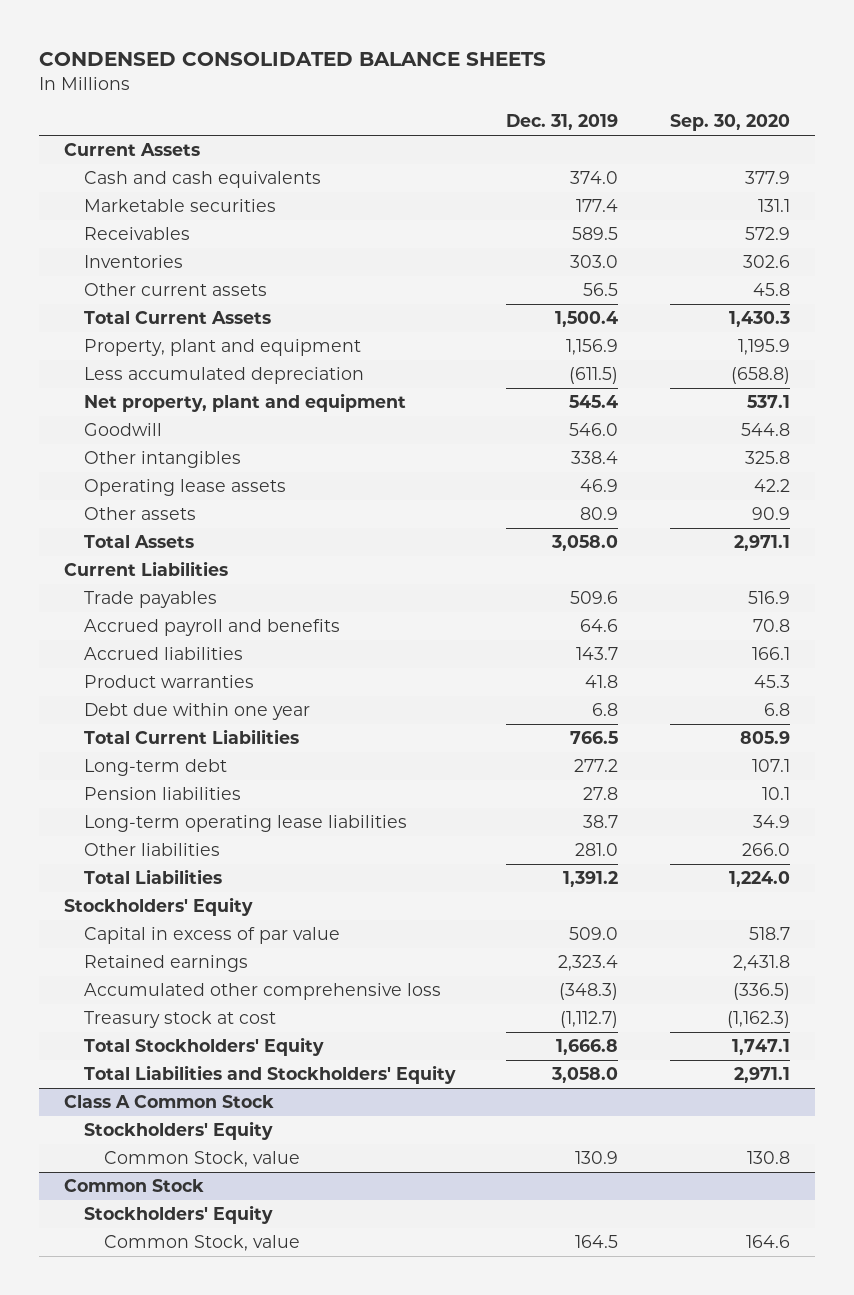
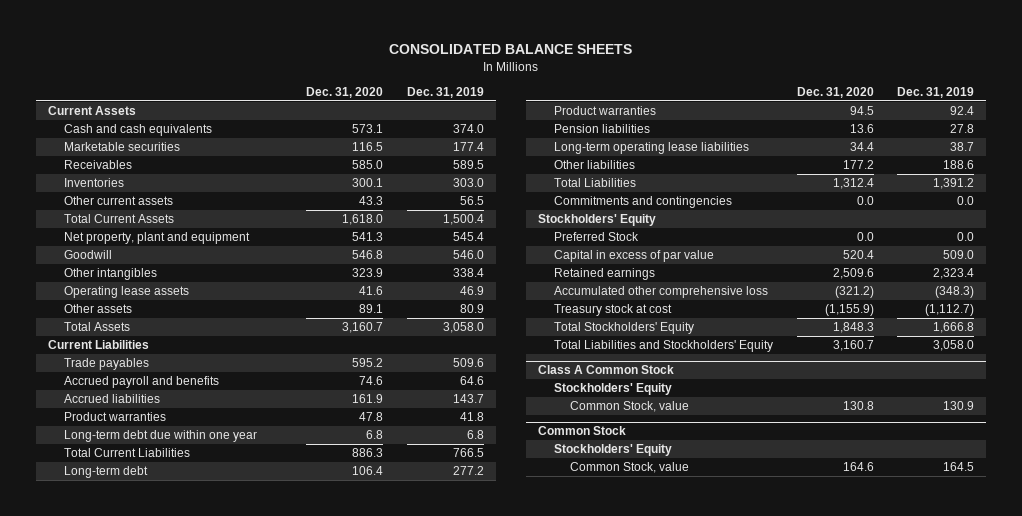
- CONDENSED CONSOLIDATED BALANCE SHEETS
+ CONSOLIDATED BALANCE SHEETS
- | Dec. 31, 2019 | Sep. 30, 2020
+ | Dec. 31, 2020 | Dec. 31, 2019
- Property, plant and equipment | 1,156.9 | 1,195.9
- Less accumulated depreciation | (611.5) | (658.8)
- Debt due within one year | 6.8 | 6.8
+ Long-term debt due within one year | 6.8 | 6.8
+ Product warranties | 94.5 | 92.4
- Other liabilities | 281.0 | 266.0
+ Other liabilities | 177.2 | 188.6
+ Commitments and contingencies | 0.0 | 0.0
+ Preferred Stock | 0.0 | 0.0

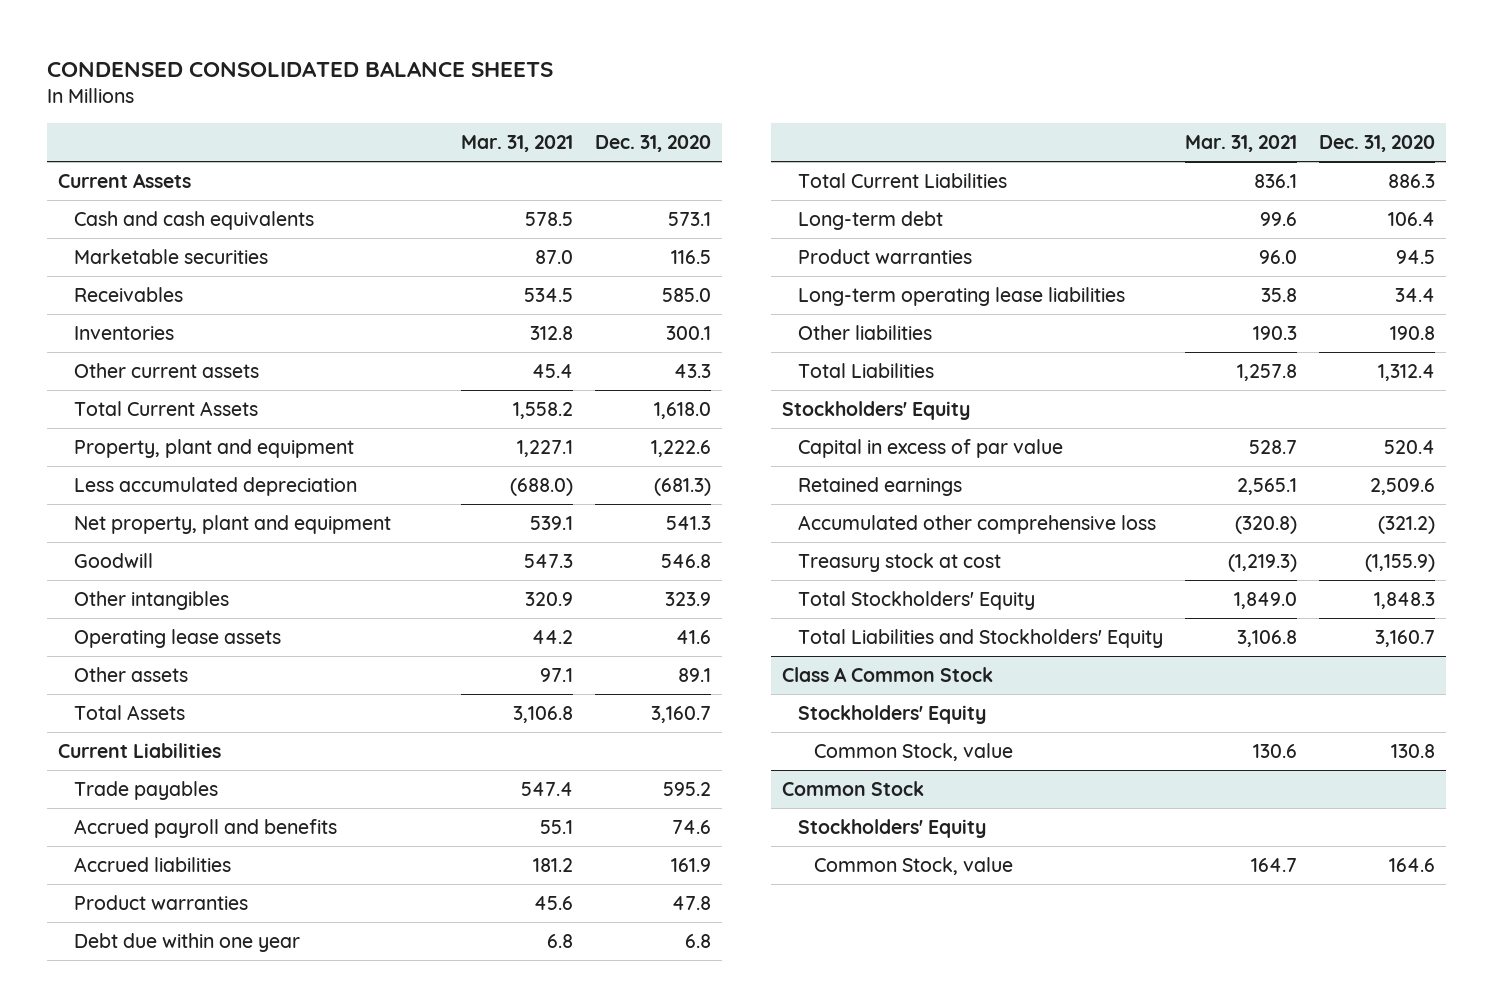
- CONSOLIDATED BALANCE SHEETS
+ CONDENSED CONSOLIDATED BALANCE SHEETS
- | Dec. 31, 2020 | Dec. 31, 2019
+ | Mar. 31, 2021 | Dec. 31, 2020
+ Property, plant and equipment | 1,227.1 | 1,222.6
+ Less accumulated depreciation | (688.0) | (681.3)
- Long-term debt due within one year | 6.8 | 6.8
+ Debt due within one year | 6.8 | 6.8
- Pension liabilities | 13.6 | 27.8
- Other liabilities | 177.2 | 188.6
+ Other liabilities | 190.3 | 190.8
- Commitments and contingencies | 0.0 | 0.0
- Preferred Stock | 0.0 | 0.0

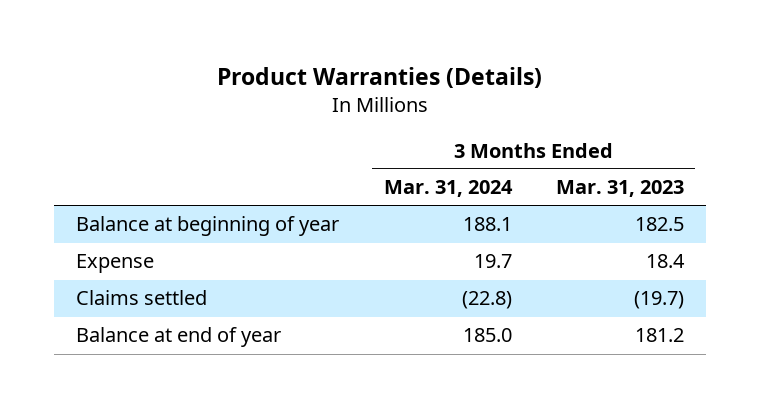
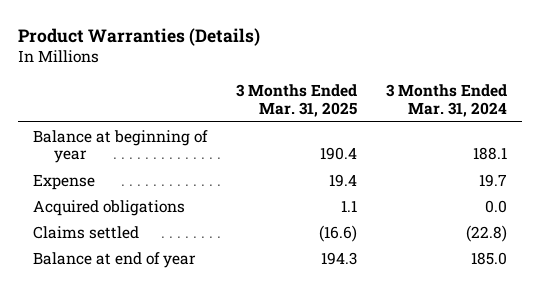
- | 3 Months Ended Mar. 31, 2024 | 3 Months Ended Mar. 31, 2023
+ | 3 Months Ended Mar. 31, 2025 | 3 Months Ended Mar. 31, 2024
+ Acquired obligations | 1.1 | 0.0

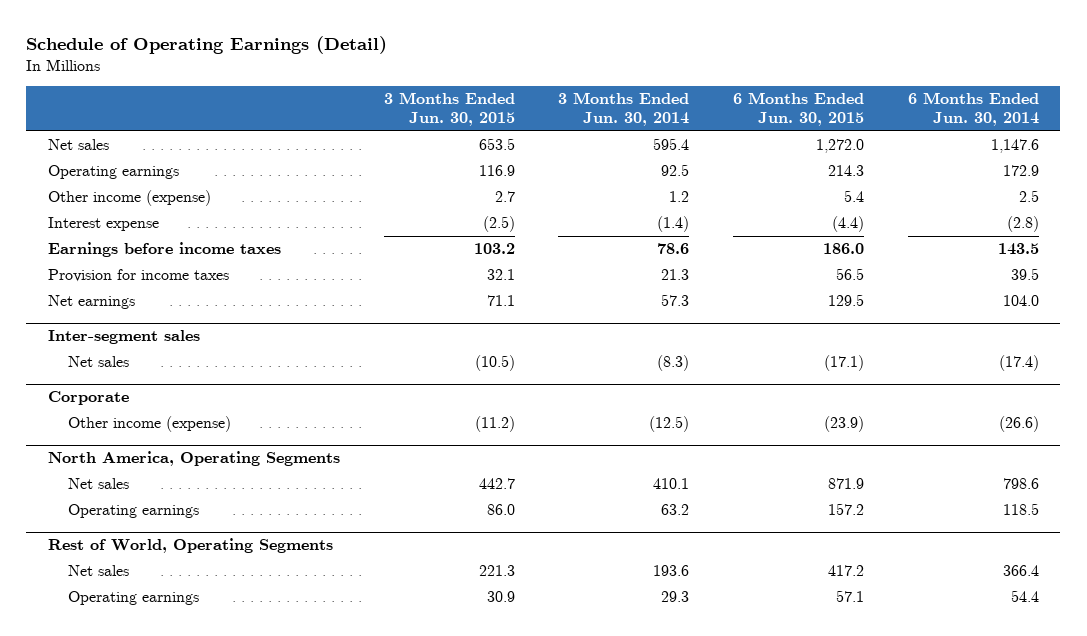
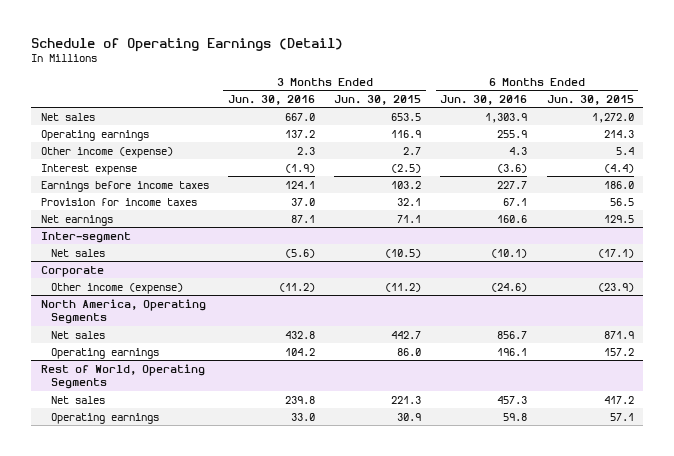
- | 3 Months Ended Jun. 30, 2015 | 3 Months Ended Jun. 30, 2014 | 6 Months Ended Jun. 30, 2015 | 6 Months Ended Jun. 30, 2014
+ | 3 Months Ended Jun. 30, 2016 | 3 Months Ended Jun. 30, 2015 | 6 Months Ended Jun. 30, 2016 | 6 Months Ended Jun. 30, 2015
- Inter-segment sales
+ Inter-segment

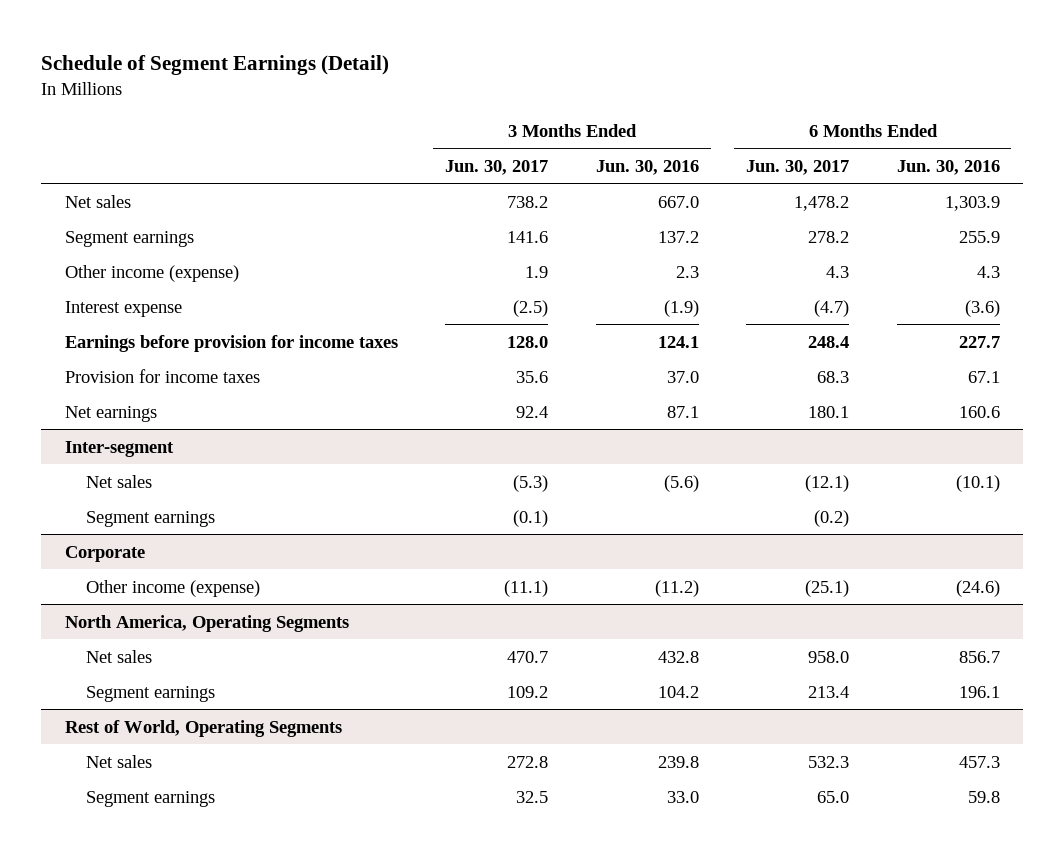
- Schedule of Operating Earnings (Detail)
+ Schedule of Segment Earnings (Detail)
- | 3 Months Ended Jun. 30, 2016 | 3 Months Ended Jun. 30, 2015 | 6 Months Ended Jun. 30, 2016 | 6 Months Ended Jun. 30, 2015
+ | 3 Months Ended Jun. 30, 2017 | 3 Months Ended Jun. 30, 2016 | 6 Months Ended Jun. 30, 2017 | 6 Months Ended Jun. 30, 2016
- Operating earnings | 137.2 | 116.9 | 255.9 | 214.3
+ Segment earnings | 141.6 | 137.2 | 278.2 | 255.9
- Earnings before income taxes | 124.1 | 103.2 | 227.7 | 186.0
+ Earnings before provision for income taxes | 128.0 | 124.1 | 248.4 | 227.7
@ Inter-segment
+ Segment earnings | (0.1) | | (0.2) |
@ North America, Operating Segments
- Operating earnings | 104.2 | 86.0 | 196.1 | 157.2
+ Segment earnings | 109.2 | 104.2 | 213.4 | 196.1
@ Rest of World, Operating Segments
- Operating earnings | 33.0 | 30.9 | 59.8 | 57.1
+ Segment earnings | 32.5 | 33.0 | 65.0 | 59.8

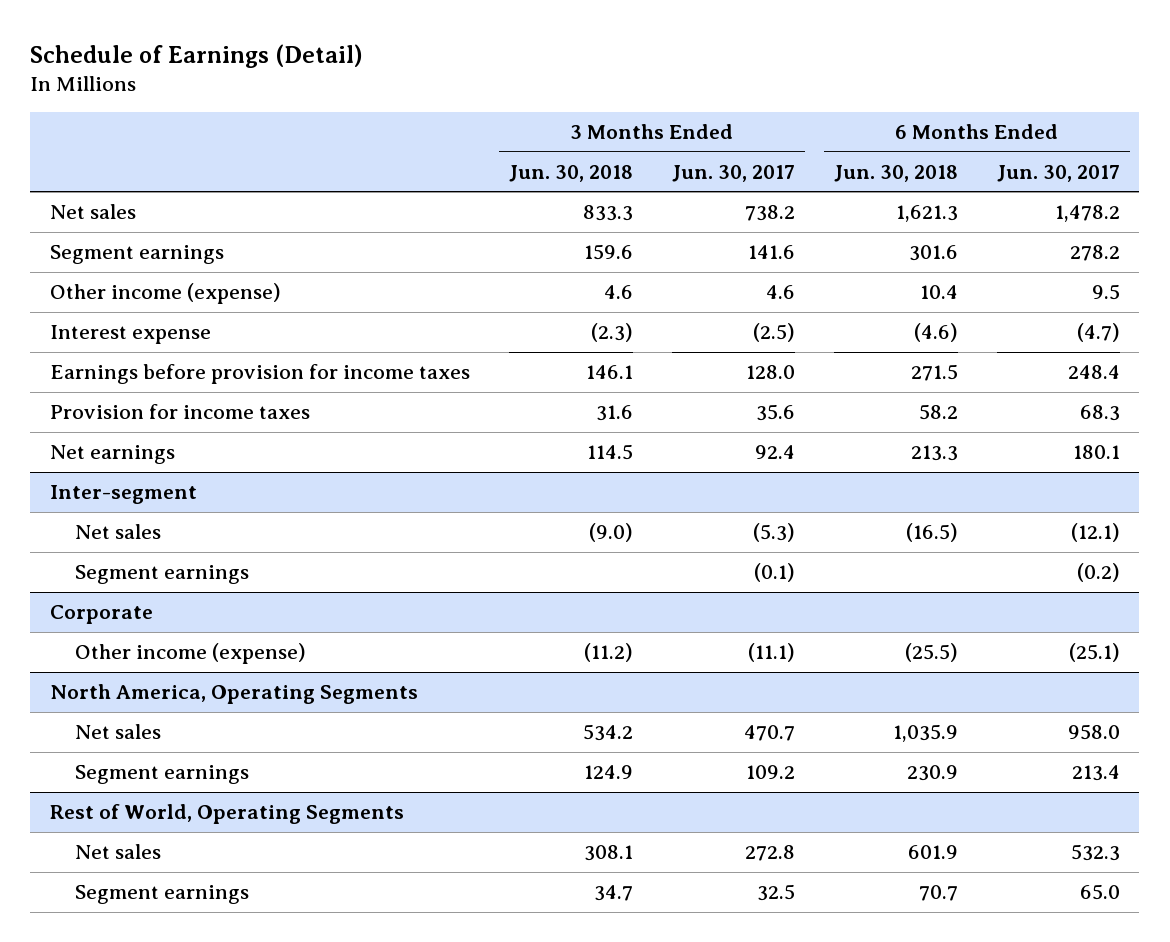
- Schedule of Segment Earnings (Detail)
+ Schedule of Earnings (Detail)
- | 3 Months Ended Jun. 30, 2017 | 3 Months Ended Jun. 30, 2016 | 6 Months Ended Jun. 30, 2017 | 6 Months Ended Jun. 30, 2016
+ | 3 Months Ended Jun. 30, 2018 | 3 Months Ended Jun. 30, 2017 | 6 Months Ended Jun. 30, 2018 | 6 Months Ended Jun. 30, 2017
- Other income (expense) | 1.9 | 2.3 | 4.3 | 4.3
+ Other income (expense) | 4.6 | 4.6 | 10.4 | 9.5

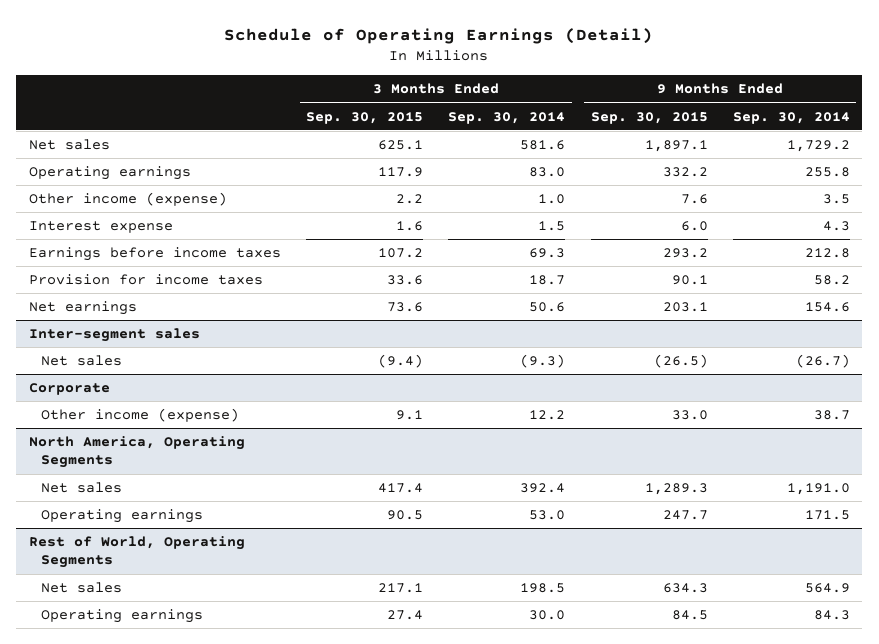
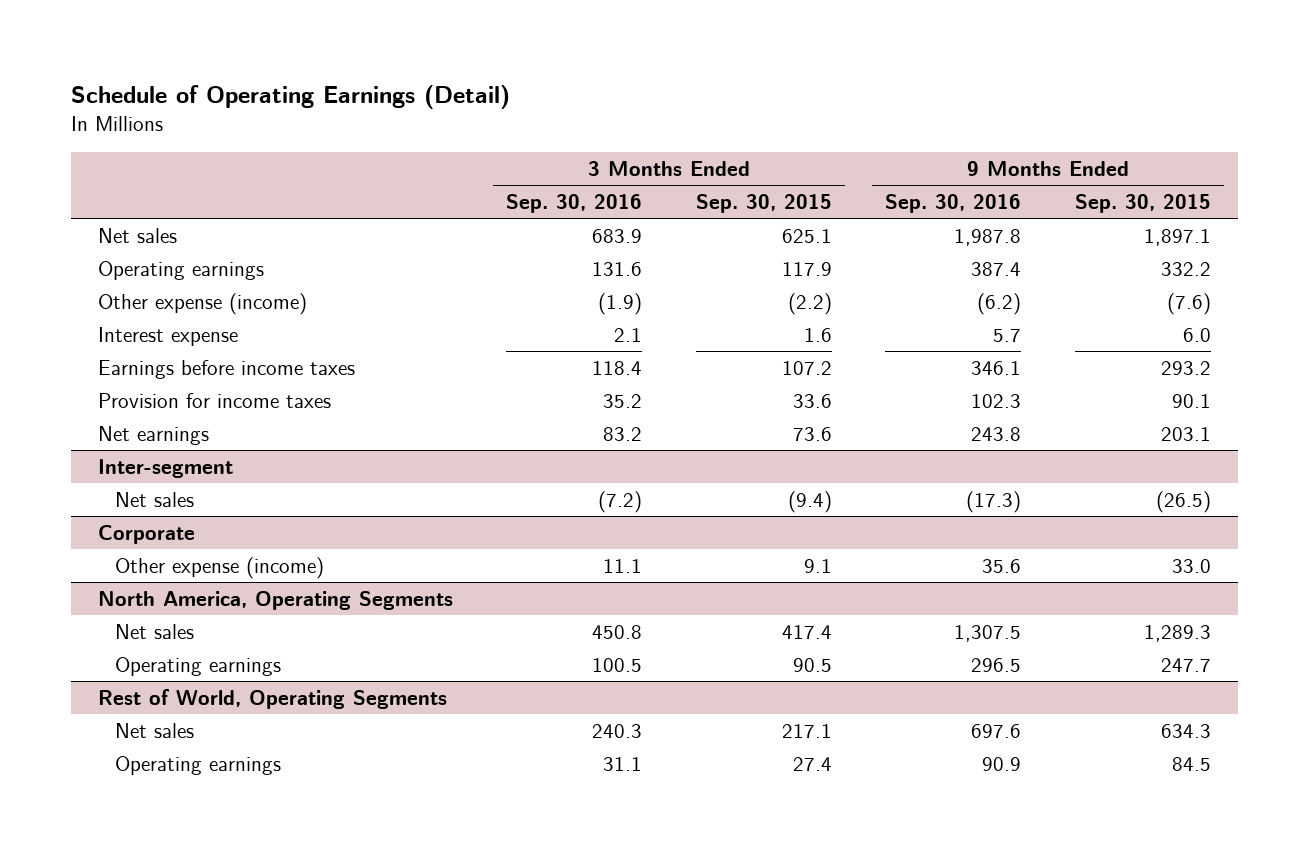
- | 3 Months Ended Sep. 30, 2015 | 3 Months Ended Sep. 30, 2014 | 9 Months Ended Sep. 30, 2015 | 9 Months Ended Sep. 30, 2014
+ | 3 Months Ended Sep. 30, 2016 | 3 Months Ended Sep. 30, 2015 | 9 Months Ended Sep. 30, 2016 | 9 Months Ended Sep. 30, 2015
- Other income (expense) | 2.2 | 1.0 | 7.6 | 3.5
+ Other expense (income) | (1.9) | (2.2) | (6.2) | (7.6)
- Inter-segment sales
+ Inter-segment
@ Corporate
- Other income (expense) | 9.1 | 12.2 | 33.0 | 38.7
+ Other expense (income) | 11.1 | 9.1 | 35.6 | 33.0

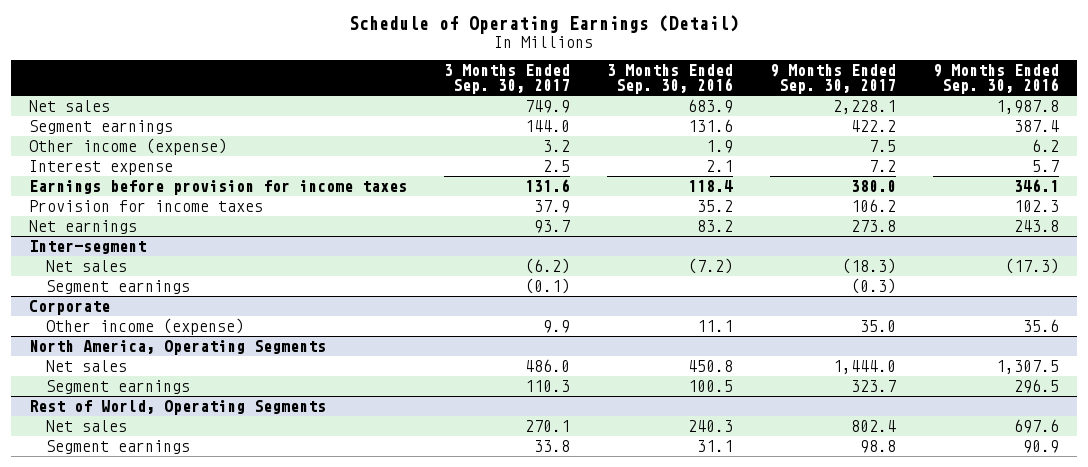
- | 3 Months Ended Sep. 30, 2016 | 3 Months Ended Sep. 30, 2015 | 9 Months Ended Sep. 30, 2016 | 9 Months Ended Sep. 30, 2015
+ | 3 Months Ended Sep. 30, 2017 | 3 Months Ended Sep. 30, 2016 | 9 Months Ended Sep. 30, 2017 | 9 Months Ended Sep. 30, 2016
- Operating earnings | 131.6 | 117.9 | 387.4 | 332.2
- Other expense (income) | (1.9) | (2.2) | (6.2) | (7.6)
+ Segment earnings | 144.0 | 131.6 | 422.2 | 387.4
+ Other income (expense) | 3.2 | 1.9 | 7.5 | 6.2
- Earnings before income taxes | 118.4 | 107.2 | 346.1 | 293.2
+ Earnings before provision for income taxes | 131.6 | 118.4 | 380.0 | 346.1
@ Inter-segment
+ Segment earnings | (0.1) | | (0.3) |
@ Corporate
- Other expense (income) | 11.1 | 9.1 | 35.6 | 33.0
+ Other income (expense) | 9.9 | 11.1 | 35.0 | 35.6
@ North America, Operating Segments
- Operating earnings | 100.5 | 90.5 | 296.5 | 247.7
+ Segment earnings | 110.3 | 100.5 | 323.7 | 296.5
@ Rest of World, Operating Segments
- Operating earnings | 31.1 | 27.4 | 90.9 | 84.5
+ Segment earnings | 33.8 | 31.1 | 98.8 | 90.9

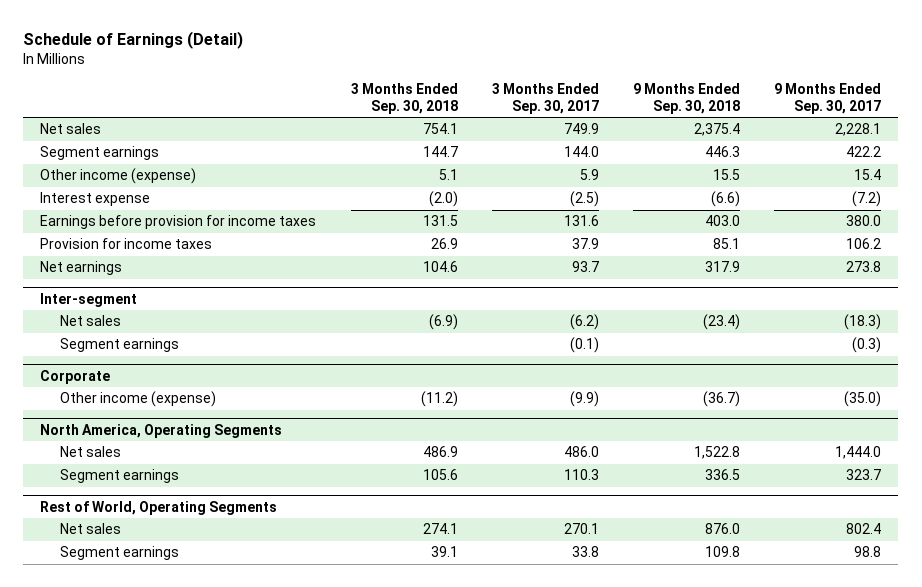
- Schedule of Operating Earnings (Detail)
+ Schedule of Earnings (Detail)
- | 3 Months Ended Sep. 30, 2017 | 3 Months Ended Sep. 30, 2016 | 9 Months Ended Sep. 30, 2017 | 9 Months Ended Sep. 30, 2016
+ | 3 Months Ended Sep. 30, 2018 | 3 Months Ended Sep. 30, 2017 | 9 Months Ended Sep. 30, 2018 | 9 Months Ended Sep. 30, 2017
- Other income (expense) | 3.2 | 1.9 | 7.5 | 6.2
- Interest expense | 2.5 | 2.1 | 7.2 | 5.7
+ Other income (expense) | 5.1 | 5.9 | 15.5 | 15.4
+ Interest expense | (2.0) | (2.5) | (6.6) | (7.2)
@ Corporate
- Other income (expense) | 9.9 | 11.1 | 35.0 | 35.6
+ Other income (expense) | (11.2) | (9.9) | (36.7) | (35.0)

